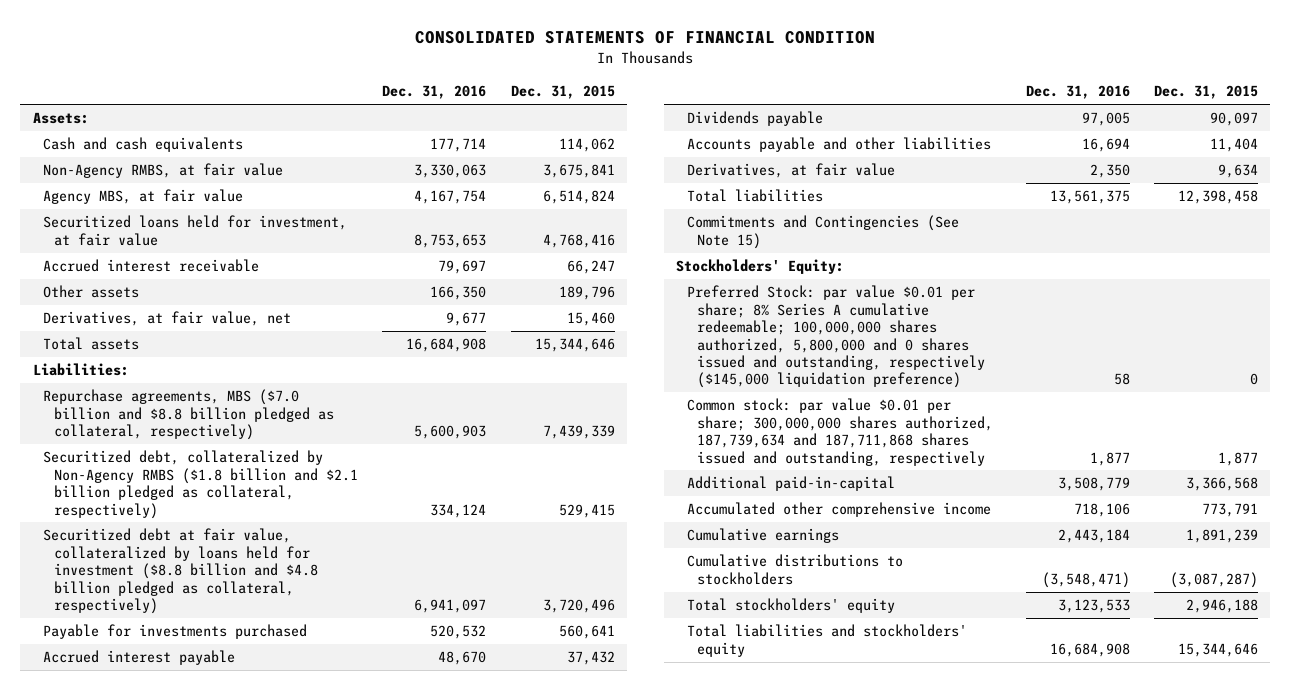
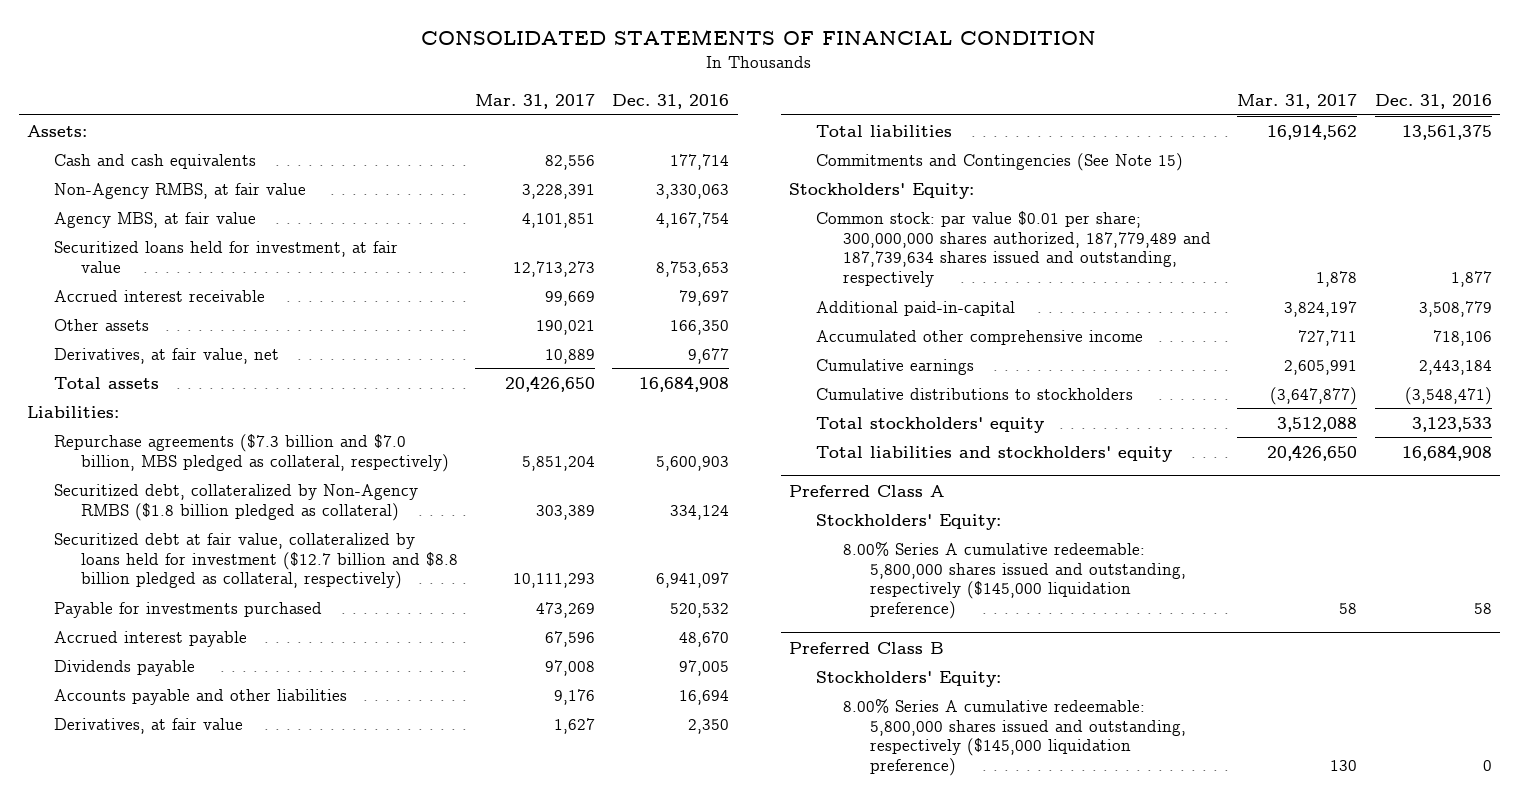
- | Dec. 31, 2016 | Dec. 31, 2015
+ | Mar. 31, 2017 | Dec. 31, 2016
- Repurchase agreements, MBS ($7.0 billion and $8.8 billion pledged as collateral, respectively) | 5,600,903 | 7,439,339
- Securitized debt, collateralized by Non-Agency RMBS ($1.8 billion and $2.1 billion pledged as collateral, respectively) | 334,124 | 529,415
- Securitized debt at fair value, collateralized by loans held for investment ($8.8 billion and $4.8 billion pledged as collateral, respectively) | 6,941,097 | 3,720,496
+ Repurchase agreements ($7.3 billion and $7.0 billion, MBS pledged as collateral, respectively) | 5,851,204 | 5,600,903
+ Securitized debt, collateralized by Non-Agency RMBS ($1.8 billion pledged as collateral) | 303,389 | 334,124
+ Securitized debt at fair value, collateralized by loans held for investment ($12.7 billion and $8.8 billion pledged as collateral, respectively) | 10,111,293 | 6,941,097
- Preferred Stock: par value $0.01 per share; 8% Series A cumulative redeemable; 100,000,000 shares authorized, 5,800,000 and 0 shares issued and outstanding, respectively ($145,000 liquidation preference) | 58 | 0
- Common stock: par value $0.01 per share; 300,000,000 shares authorized, 187,739,634 and 187,711,868 shares issued and outstanding, respectively | 1,877 | 1,877
+ Common stock: par value $0.01 per share; 300,000,000 shares authorized, 187,779,489 and 187,739,634 shares issued and outstanding, respectively | 1,878 | 1,877
+ Preferred Class A
+ Stockholders' Equity:
+ 8.00% Series A cumulative redeemable: 5,800,000 shares issued and outstanding, respectively ($145,000 liquidation preference) | 58 | 58
+ Preferred Class B
+ Stockholders' Equity:
+ 8.00% Series A cumulative redeemable: 5,800,000 shares issued and outstanding, respectively ($145,000 liquidation preference) | 130 | 0

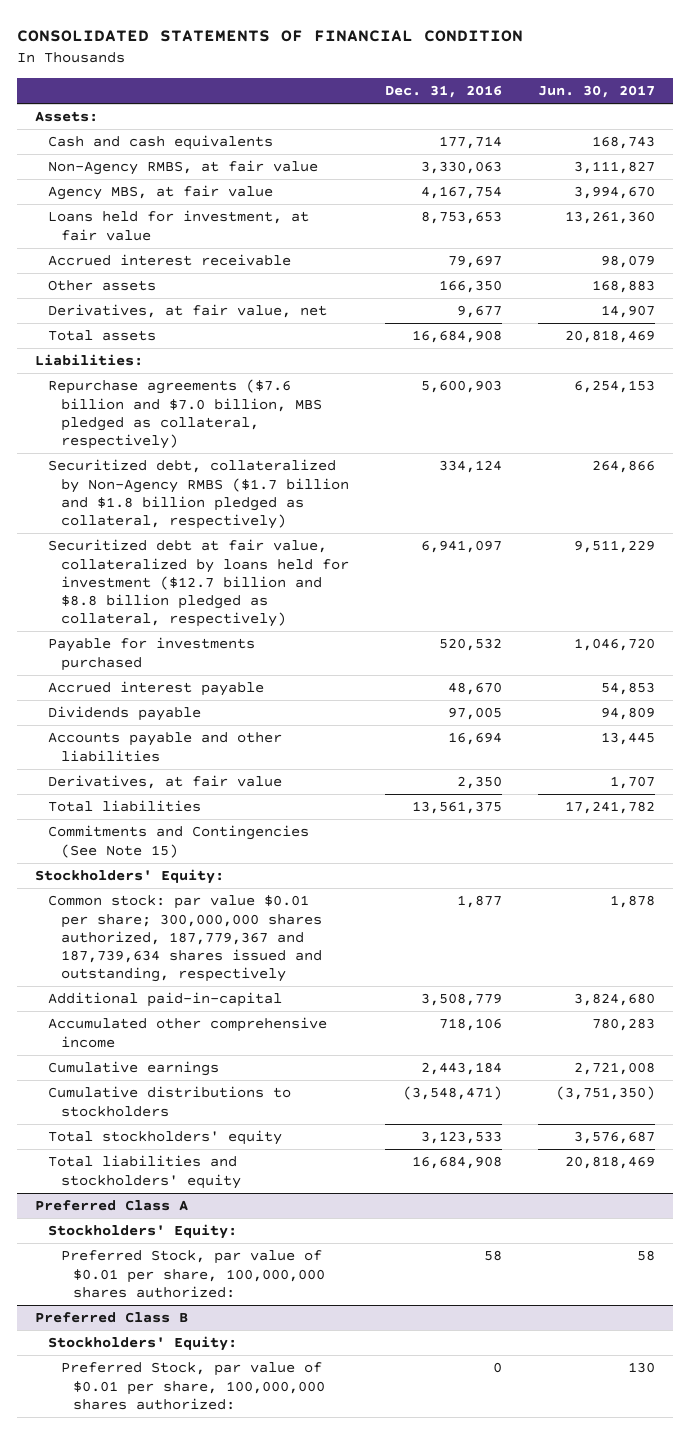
- | Mar. 31, 2017 | Dec. 31, 2016
+ | Dec. 31, 2016 | Jun. 30, 2017
- Securitized loans held for investment, at fair value | 12,713,273 | 8,753,653
+ Loans held for investment, at fair value | 8,753,653 | 13,261,360
- Repurchase agreements ($7.3 billion and $7.0 billion, MBS pledged as collateral, respectively) | 5,851,204 | 5,600,903
- Securitized debt, collateralized by Non-Agency RMBS ($1.8 billion pledged as collateral) | 303,389 | 334,124
+ Repurchase agreements ($7.6 billion and $7.0 billion, MBS pledged as collateral, respectively) | 5,600,903 | 6,254,153
+ Securitized debt, collateralized by Non-Agency RMBS ($1.7 billion and $1.8 billion pledged as collateral, respectively) | 334,124 | 264,866
- Common stock: par value $0.01 per share; 300,000,000 shares authorized, 187,779,489 and 187,739,634 shares issued and outstanding, respectively | 1,878 | 1,877
+ Common stock: par value $0.01 per share; 300,000,000 shares authorized, 187,779,367 and 187,739,634 shares issued and outstanding, respectively | 1,877 | 1,878
@ Preferred Class A
- 8.00% Series A cumulative redeemable: 5,800,000 shares issued and outstanding, respectively ($145,000 liquidation preference) | 58 | 58
+ Preferred Stock, par value of $0.01 per share, 100,000,000 shares authorized: | 58 | 58
@ Preferred Class B
- 8.00% Series A cumulative redeemable: 5,800,000 shares issued and outstanding, respectively ($145,000 liquidation preference) | 130 | 0
+ Preferred Stock, par value of $0.01 per share, 100,000,000 shares authorized: | 0 | 130

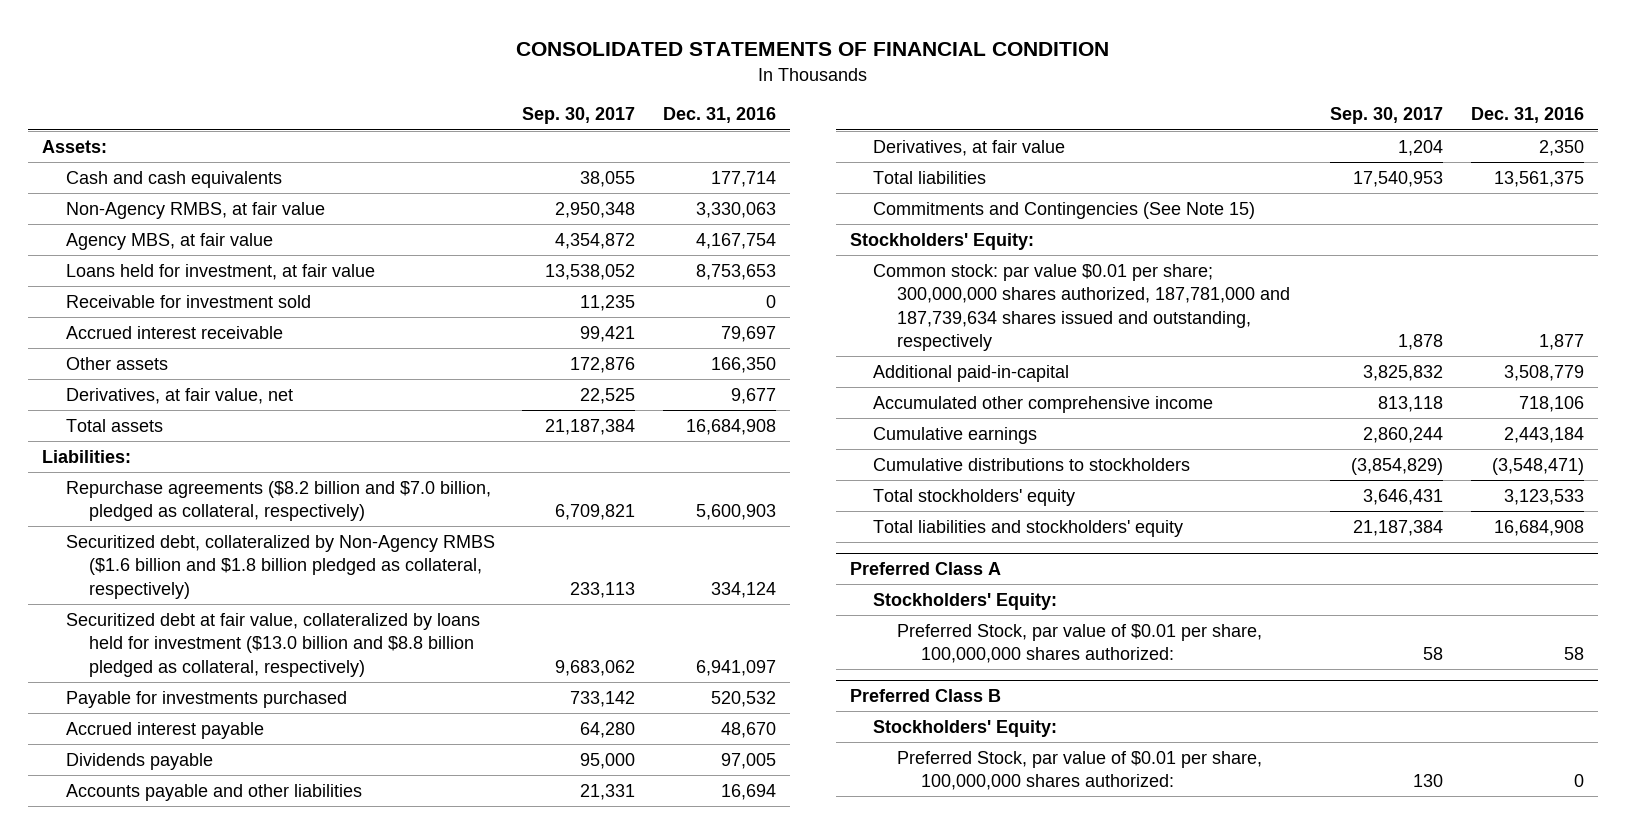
- | Dec. 31, 2016 | Jun. 30, 2017
+ | Sep. 30, 2017 | Dec. 31, 2016
+ Receivable for investment sold | 11,235 | 0
- Repurchase agreements ($7.6 billion and $7.0 billion, MBS pledged as collateral, respectively) | 5,600,903 | 6,254,153
- Securitized debt, collateralized by Non-Agency RMBS ($1.7 billion and $1.8 billion pledged as collateral, respectively) | 334,124 | 264,866
- Securitized debt at fair value, collateralized by loans held for investment ($12.7 billion and $8.8 billion pledged as collateral, respectively) | 6,941,097 | 9,511,229
+ Repurchase agreements ($8.2 billion and $7.0 billion, pledged as collateral, respectively) | 6,709,821 | 5,600,903
+ Securitized debt, collateralized by Non-Agency RMBS ($1.6 billion and $1.8 billion pledged as collateral, respectively) | 233,113 | 334,124
+ Securitized debt at fair value, collateralized by loans held for investment ($13.0 billion and $8.8 billion pledged as collateral, respectively) | 9,683,062 | 6,941,097
- Common stock: par value $0.01 per share; 300,000,000 shares authorized, 187,779,367 and 187,739,634 shares issued and outstanding, respectively | 1,877 | 1,878
+ Common stock: par value $0.01 per share; 300,000,000 shares authorized, 187,781,000 and 187,739,634 shares issued and outstanding, respectively | 1,878 | 1,877

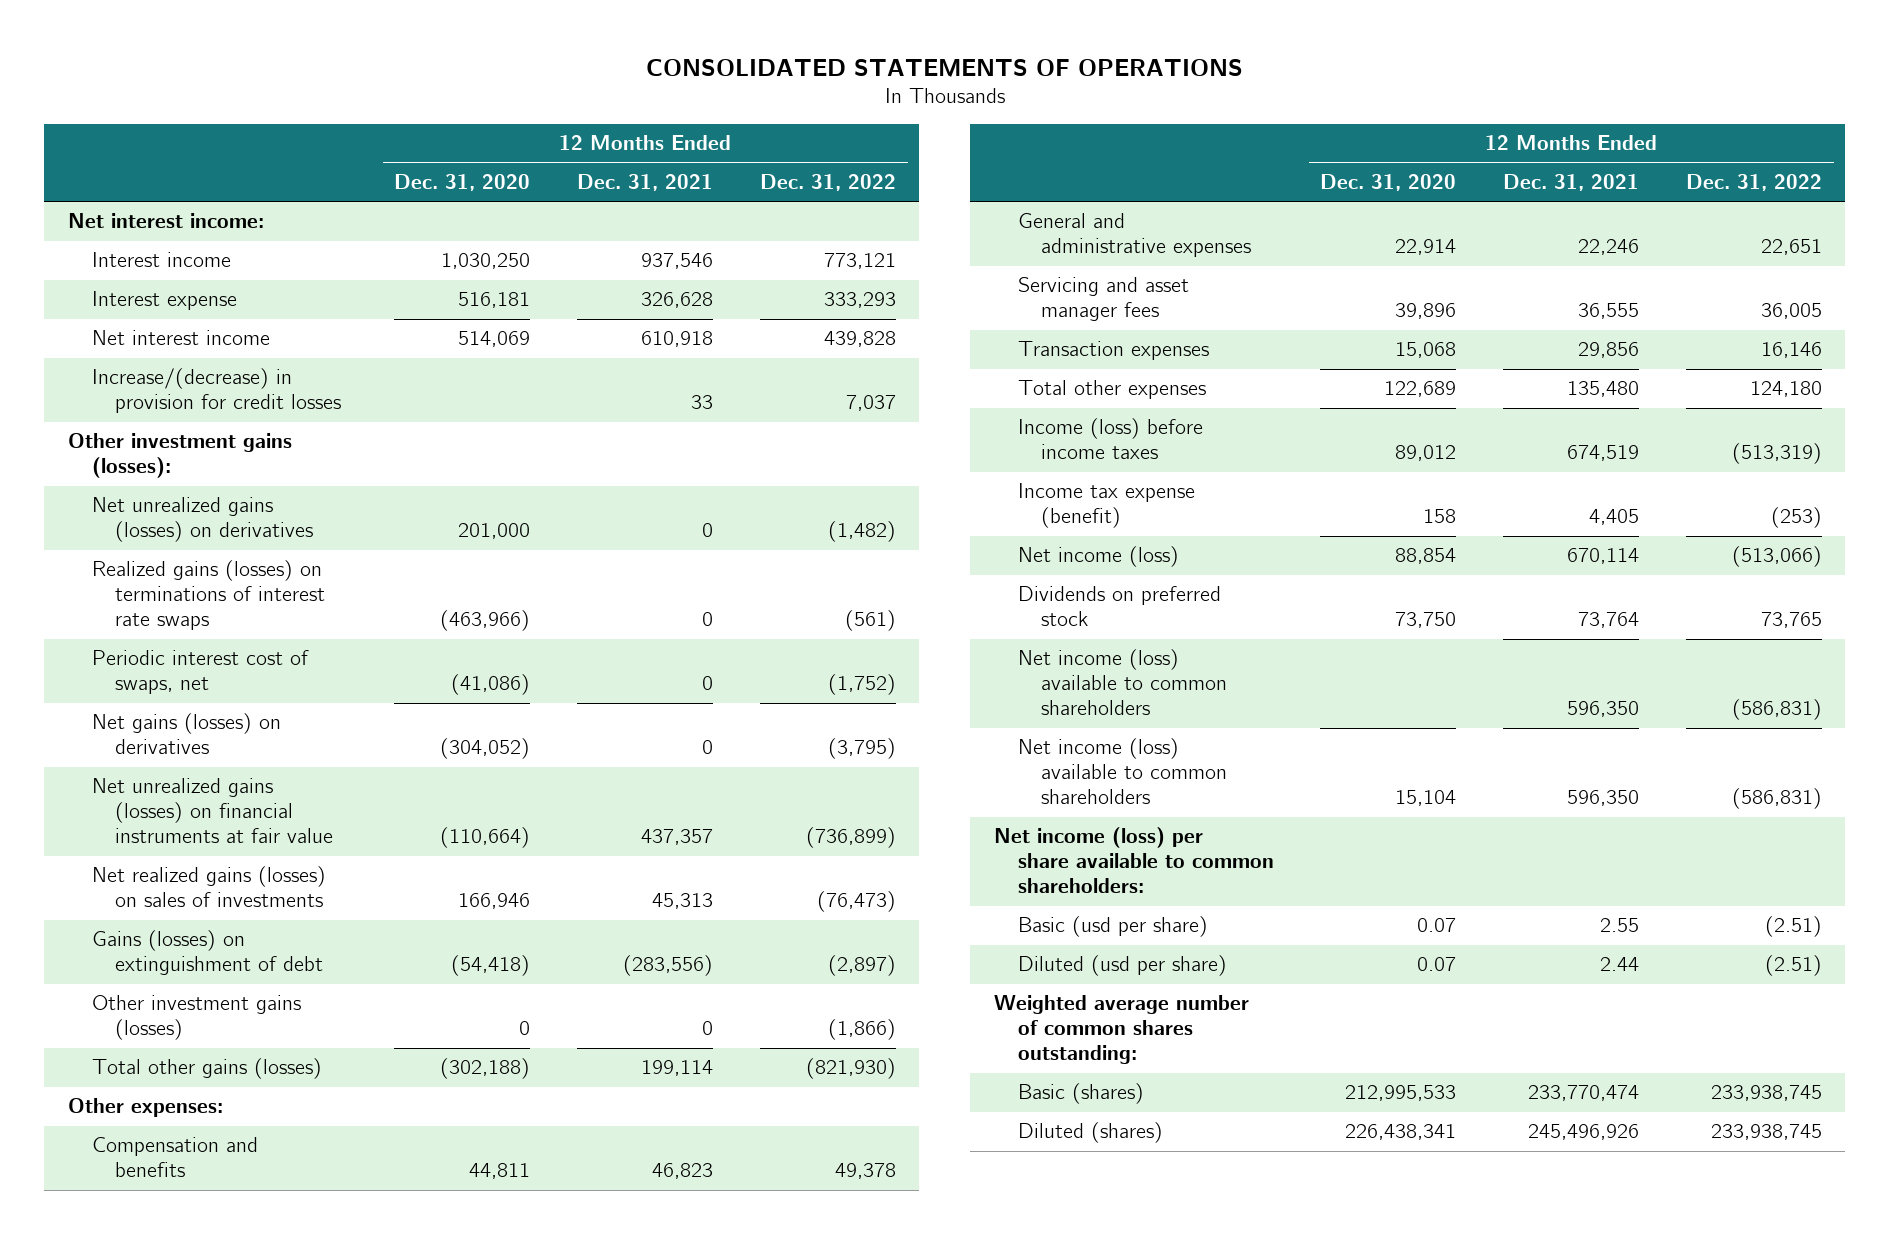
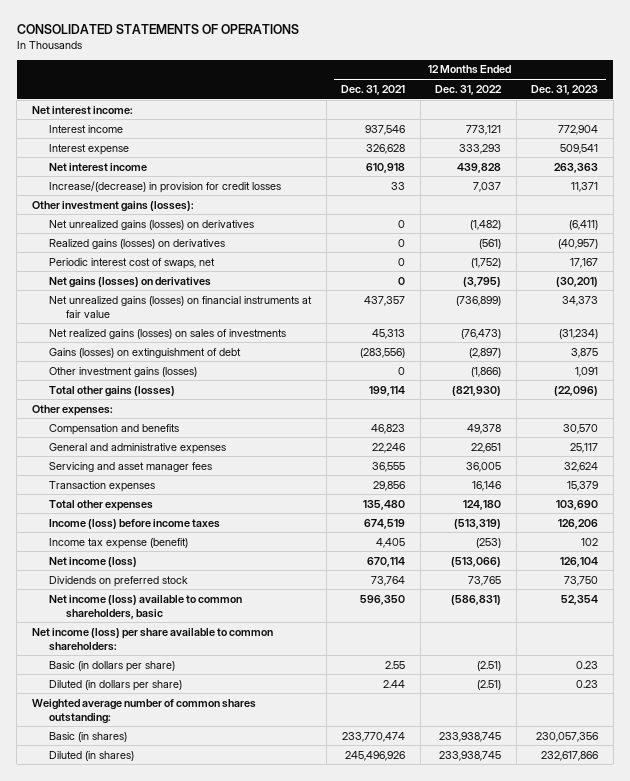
- | 12 Months Ended Dec. 31, 2020 | 12 Months Ended Dec. 31, 2021 | 12 Months Ended Dec. 31, 2022
+ | 12 Months Ended Dec. 31, 2021 | 12 Months Ended Dec. 31, 2022 | 12 Months Ended Dec. 31, 2023
- Realized gains (losses) on terminations of interest rate swaps | (463,966) | 0 | (561)
+ Realized gains (losses) on derivatives | 0 | (561) | (40,957)
- Net income (loss) available to common shareholders | | 596,350 | (586,831)
- Net income (loss) available to common shareholders | 15,104 | 596,350 | (586,831)
+ Net income (loss) available to common shareholders, basic | 596,350 | (586,831) | 52,354
- Basic (usd per share) | 0.07 | 2.55 | (2.51)
- Diluted (usd per share) | 0.07 | 2.44 | (2.51)
+ Basic (in dollars per share) | 2.55 | (2.51) | 0.23
+ Diluted (in dollars per share) | 2.44 | (2.51) | 0.23
- Basic (shares) | 212,995,533 | 233,770,474 | 233,938,745
- Diluted (shares) | 226,438,341 | 245,496,926 | 233,938,745
+ Basic (in shares) | 233,770,474 | 233,938,745 | 230,057,356
+ Diluted (in shares) | 245,496,926 | 233,938,745 | 232,617,866

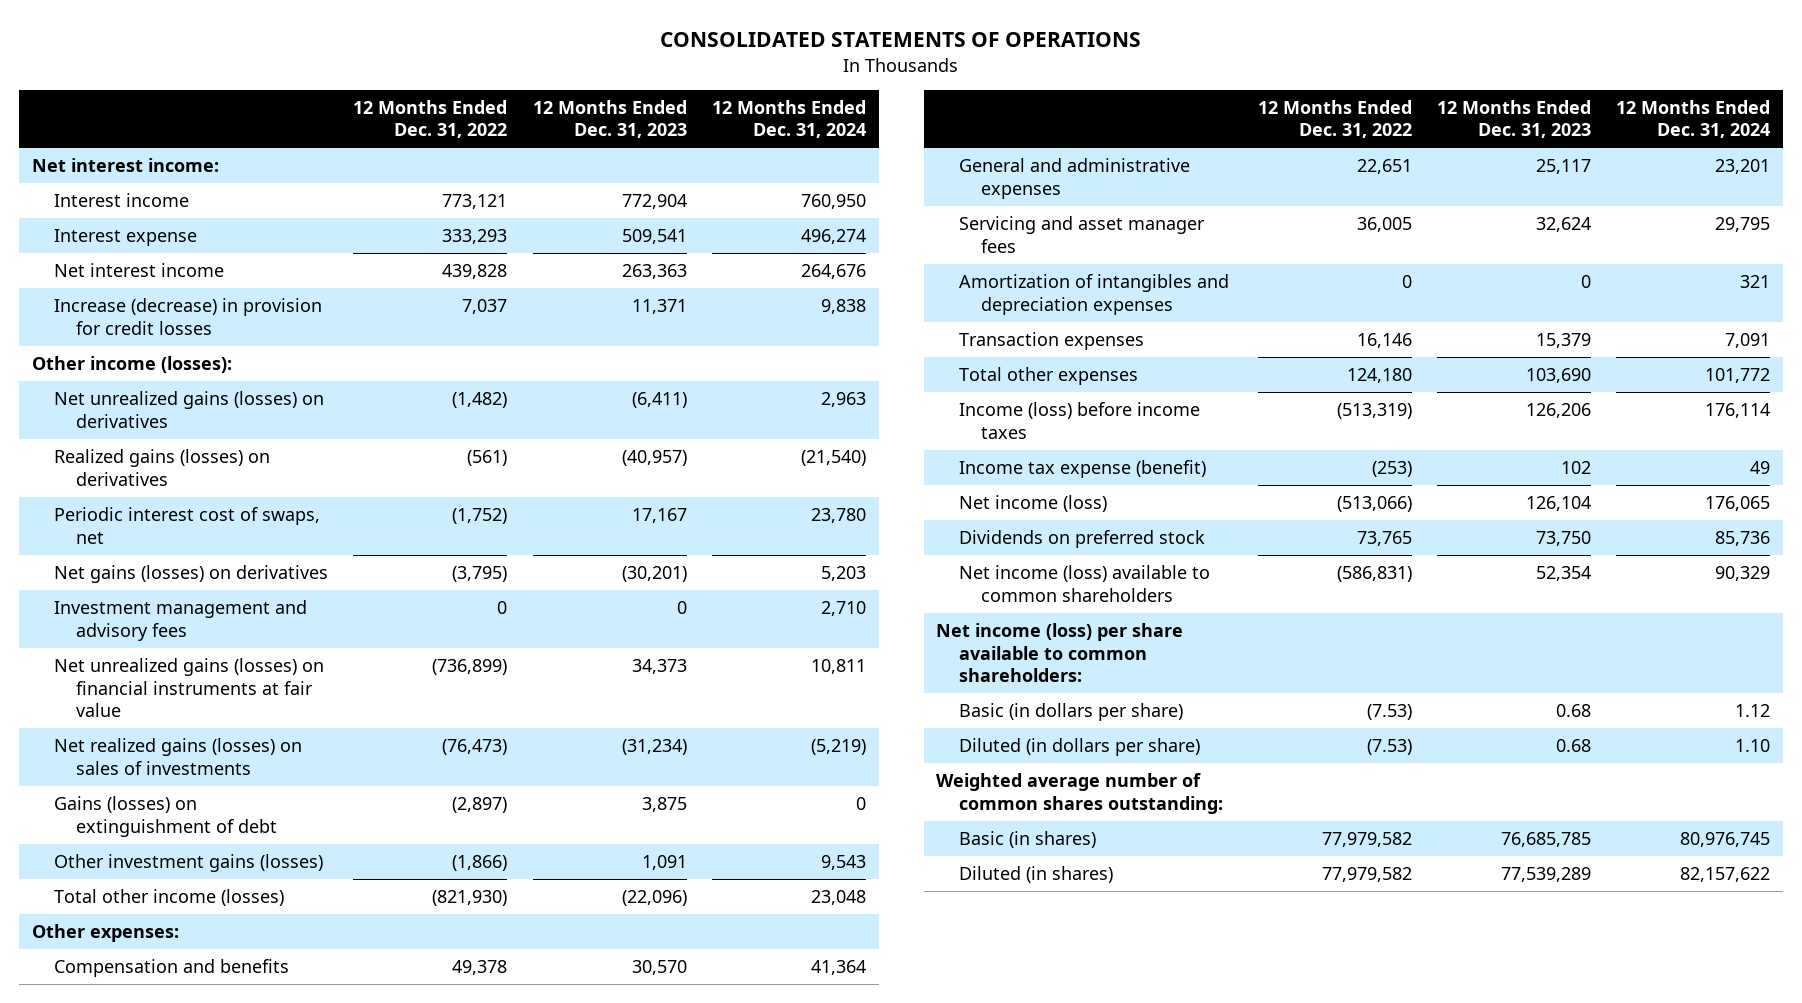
- | 12 Months Ended Dec. 31, 2021 | 12 Months Ended Dec. 31, 2022 | 12 Months Ended Dec. 31, 2023
+ | 12 Months Ended Dec. 31, 2022 | 12 Months Ended Dec. 31, 2023 | 12 Months Ended Dec. 31, 2024
- Increase/(decrease) in provision for credit losses | 33 | 7,037 | 11,371
- Other investment gains (losses):
+ Increase (decrease) in provision for credit losses | 7,037 | 11,371 | 9,838
+ Other income (losses):
+ Investment management and advisory fees | 0 | 0 | 2,710
- Total other gains (losses) | 199,114 | (821,930) | (22,096)
+ Total other income (losses) | (821,930) | (22,096) | 23,048
+ Amortization of intangibles and depreciation expenses | 0 | 0 | 321
- Net income (loss) available to common shareholders, basic | 596,350 | (586,831) | 52,354
+ Net income (loss) available to common shareholders | (586,831) | 52,354 | 90,329
- Basic (in dollars per share) | 2.55 | (2.51) | 0.23
- Diluted (in dollars per share) | 2.44 | (2.51) | 0.23
+ Basic (in dollars per share) | (7.53) | 0.68 | 1.12
+ Diluted (in dollars per share) | (7.53) | 0.68 | 1.10
- Basic (in shares) | 233,770,474 | 233,938,745 | 230,057,356
- Diluted (in shares) | 245,496,926 | 233,938,745 | 232,617,866
+ Basic (in shares) | 77,979,582 | 76,685,785 | 80,976,745
+ Diluted (in shares) | 77,979,582 | 77,539,289 | 82,157,622

